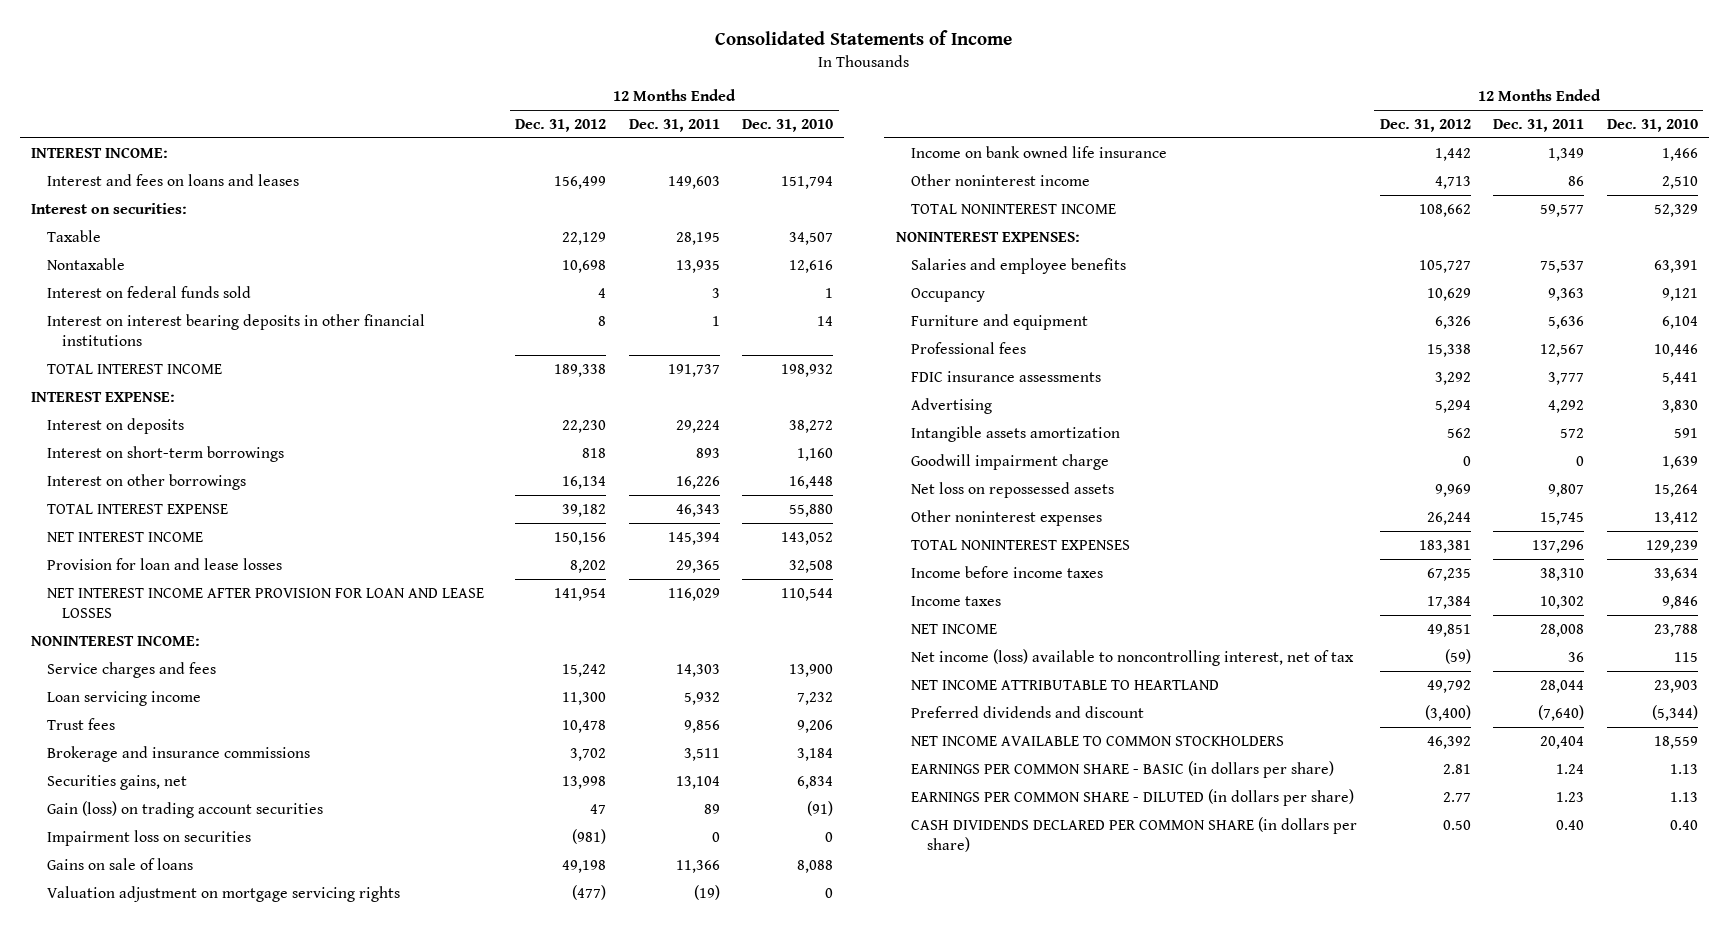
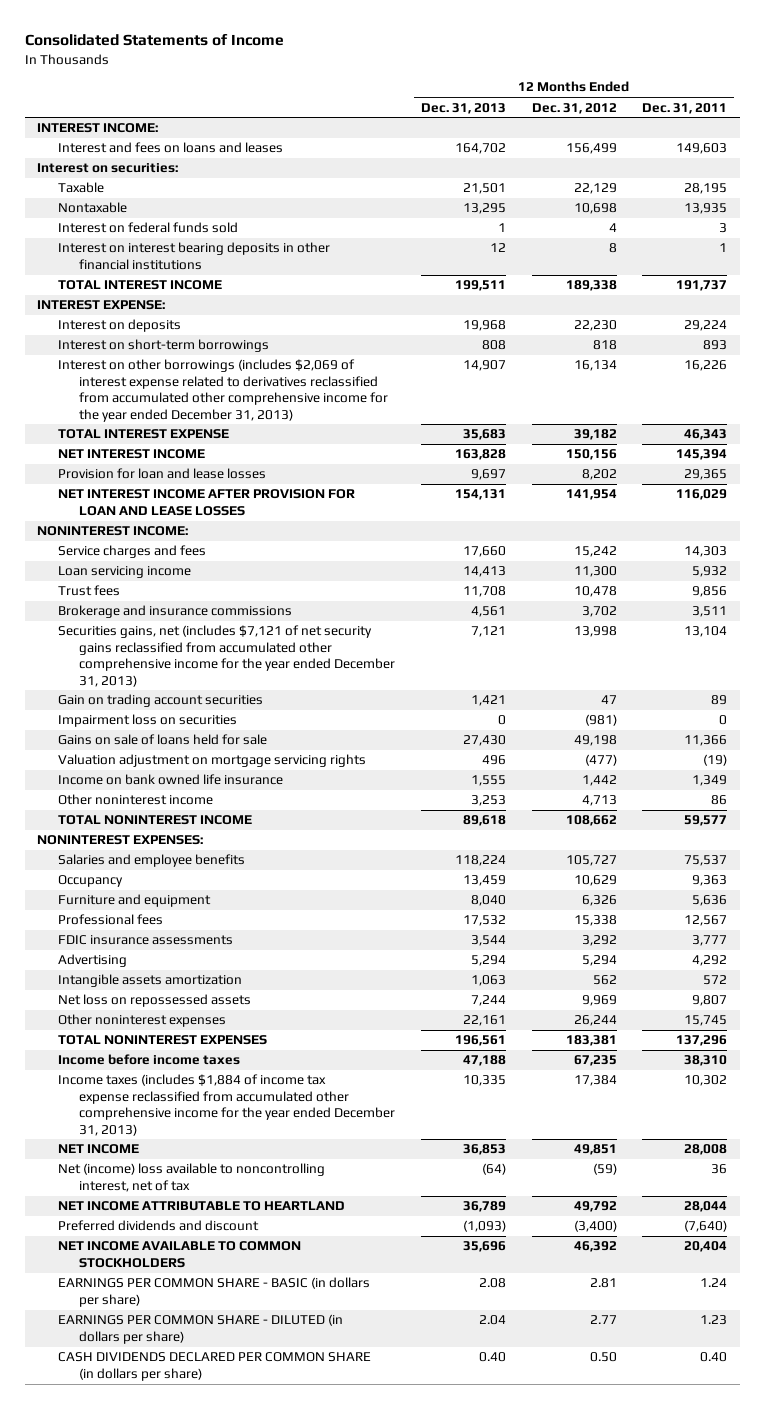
- | 12 Months Ended Dec. 31, 2012 | 12 Months Ended Dec. 31, 2011 | 12 Months Ended Dec. 31, 2010
+ | 12 Months Ended Dec. 31, 2013 | 12 Months Ended Dec. 31, 2012 | 12 Months Ended Dec. 31, 2011
- Interest on other borrowings | 16,134 | 16,226 | 16,448
+ Interest on other borrowings (includes $2,069 of interest expense related to derivatives reclassified from accumulated other comprehensive income for the year ended December 31, 2013) | 14,907 | 16,134 | 16,226
- Securities gains, net | 13,998 | 13,104 | 6,834
- Gain (loss) on trading account securities | 47 | 89 | (91)
+ Securities gains, net (includes $7,121 of net security gains reclassified from accumulated other comprehensive income for the year ended December 31, 2013) | 7,121 | 13,998 | 13,104
+ Gain on trading account securities | 1,421 | 47 | 89
- Gains on sale of loans | 49,198 | 11,366 | 8,088
+ Gains on sale of loans held for sale | 27,430 | 49,198 | 11,366
- Goodwill impairment charge | 0 | 0 | 1,639
- Income taxes | 17,384 | 10,302 | 9,846
+ Income taxes (includes $1,884 of income tax expense reclassified from accumulated other comprehensive income for the year ended December 31, 2013) | 10,335 | 17,384 | 10,302
- Net income (loss) available to noncontrolling interest, net of tax | (59) | 36 | 115
+ Net (income) loss available to noncontrolling interest, net of tax | (64) | (59) | 36

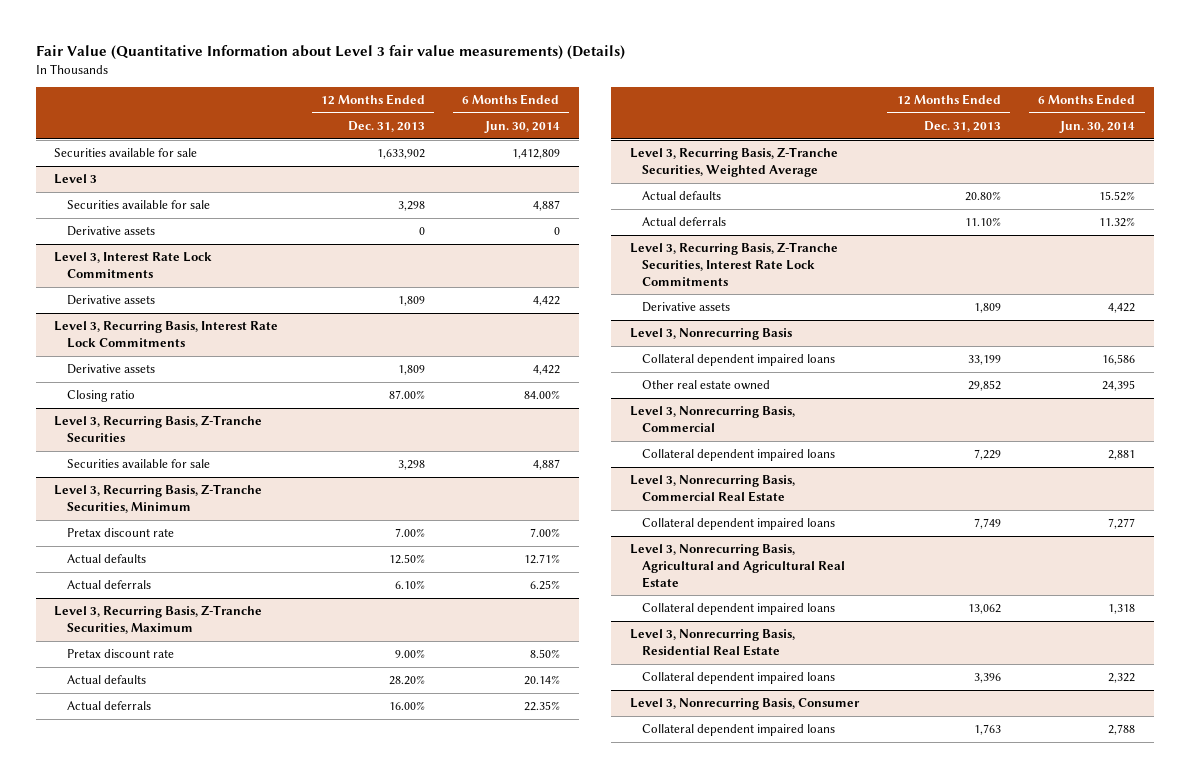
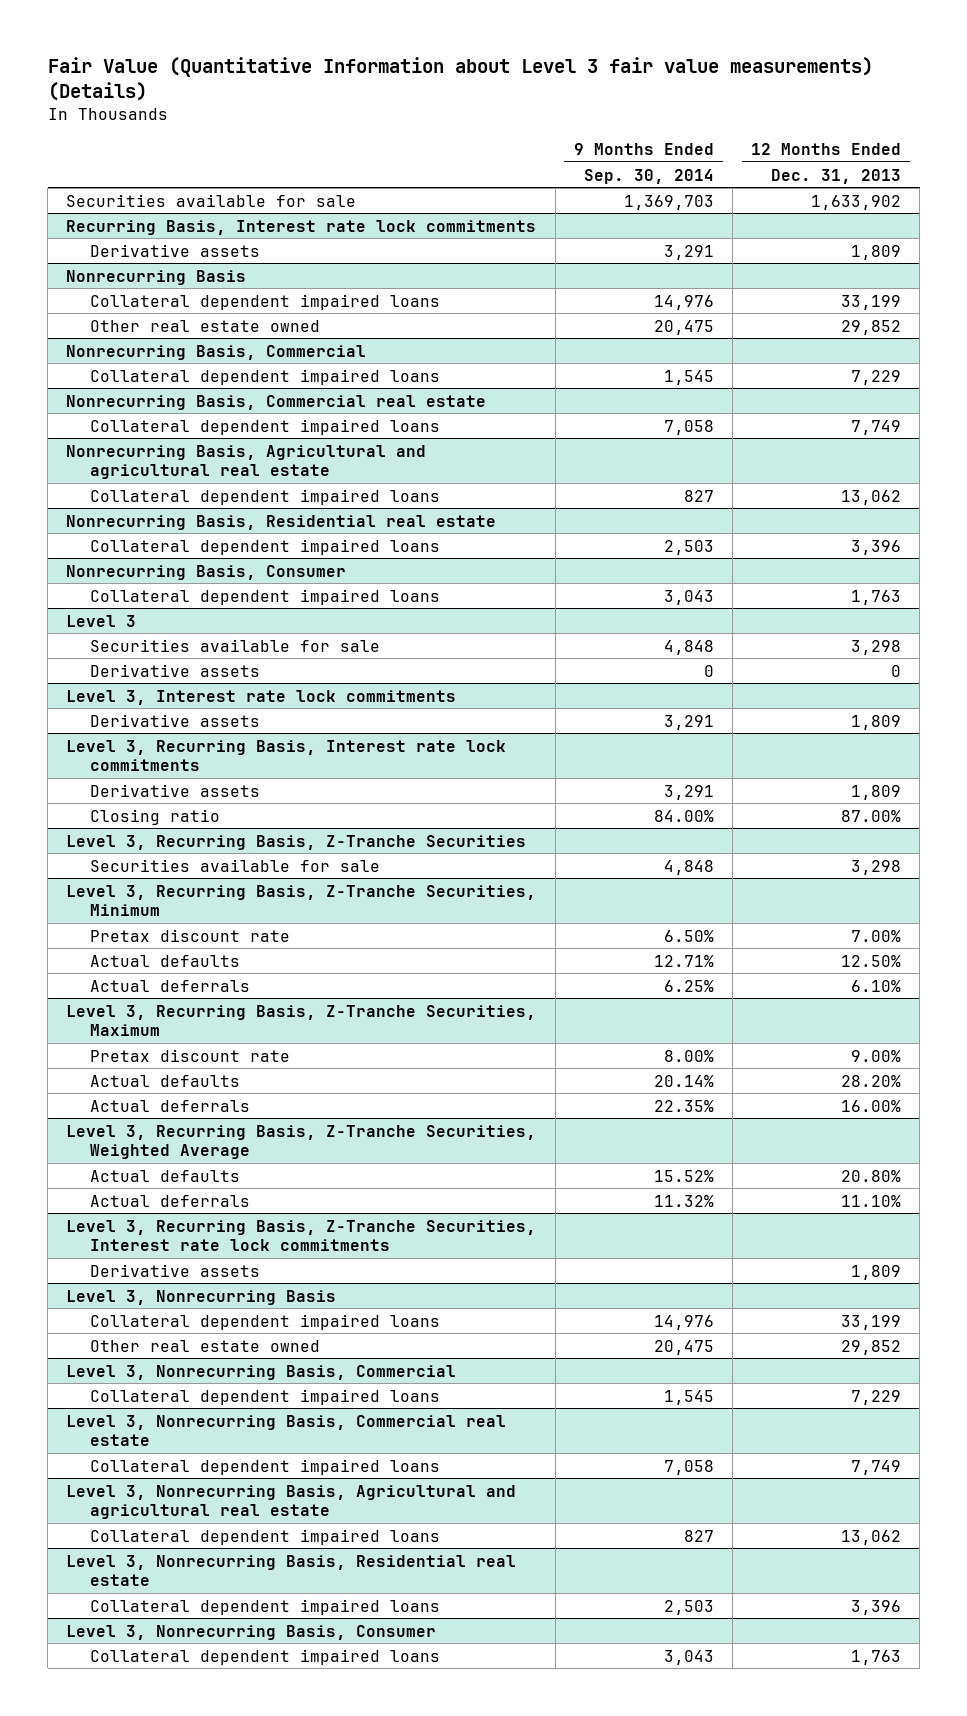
- | 12 Months Ended Dec. 31, 2013 | 6 Months Ended Jun. 30, 2014
+ | 9 Months Ended Sep. 30, 2014 | 12 Months Ended Dec. 31, 2013
+ Recurring Basis, Interest rate lock commitments
+ Derivative assets | 3,291 | 1,809
+ Nonrecurring Basis
+ Collateral dependent impaired loans | 14,976 | 33,199
+ Other real estate owned | 20,475 | 29,852
+ Nonrecurring Basis, Commercial
+ Collateral dependent impaired loans | 1,545 | 7,229
+ Nonrecurring Basis, Commercial real estate
+ Collateral dependent impaired loans | 7,058 | 7,749
+ Nonrecurring Basis, Agricultural and agricultural real estate
+ Collateral dependent impaired loans | 827 | 13,062
+ Nonrecurring Basis, Residential real estate
+ Collateral dependent impaired loans | 2,503 | 3,396
+ Nonrecurring Basis, Consumer
+ Collateral dependent impaired loans | 3,043 | 1,763
- Level 3, Interest Rate Lock Commitments
+ Level 3, Interest rate lock commitments
- Level 3, Recurring Basis, Interest Rate Lock Commitments
+ Level 3, Recurring Basis, Interest rate lock commitments
- Level 3, Recurring Basis, Z-Tranche Securities, Interest Rate Lock Commitments
+ Level 3, Recurring Basis, Z-Tranche Securities, Interest rate lock commitments
- Level 3, Nonrecurring Basis, Commercial Real Estate
+ Level 3, Nonrecurring Basis, Commercial real estate
- Level 3, Nonrecurring Basis, Agricultural and Agricultural Real Estate
+ Level 3, Nonrecurring Basis, Agricultural and agricultural real estate
- Level 3, Nonrecurring Basis, Residential Real Estate
+ Level 3, Nonrecurring Basis, Residential real estate

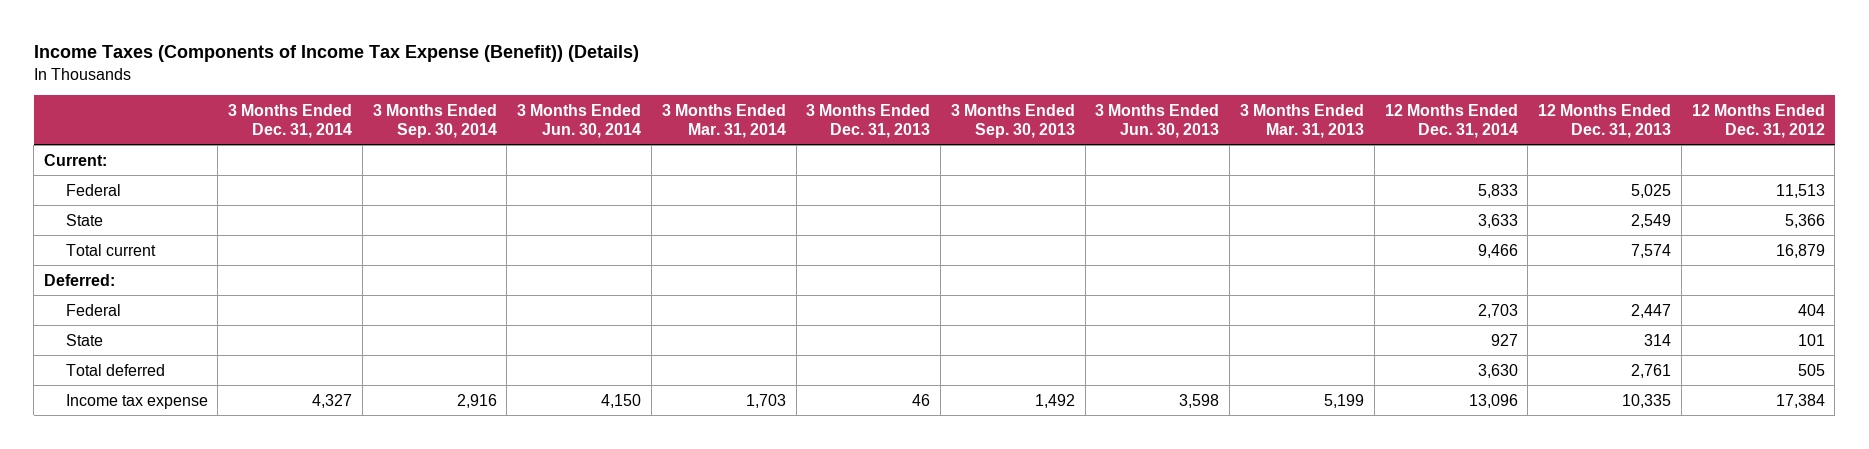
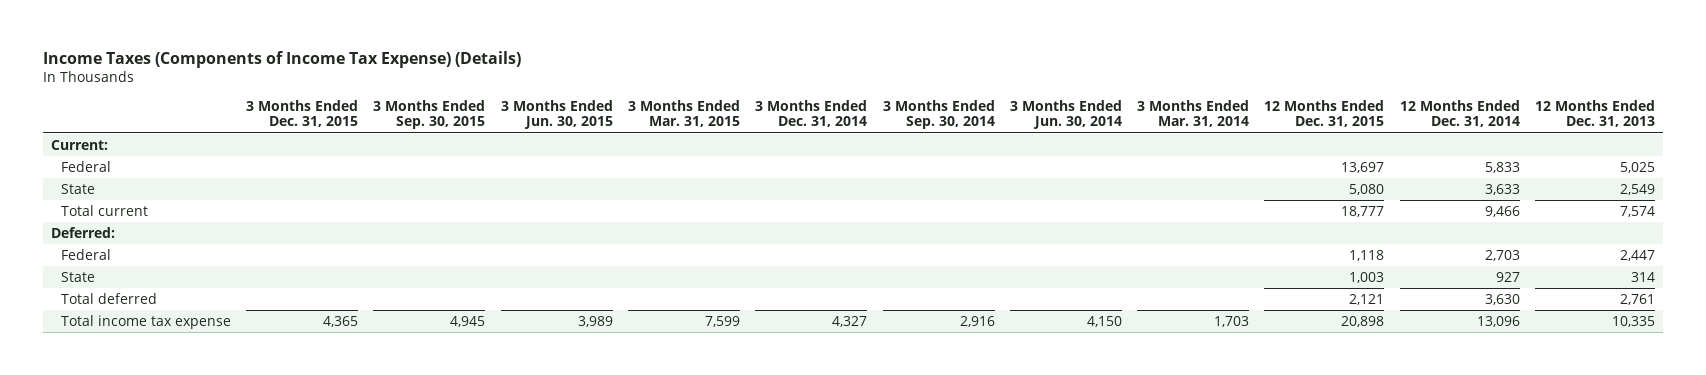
- Income Taxes (Components of Income Tax Expense (Benefit)) (Details)
+ Income Taxes (Components of Income Tax Expense) (Details)
- | 3 Months Ended Dec. 31, 2014 | 3 Months Ended Sep. 30, 2014 | 3 Months Ended Jun. 30, 2014 | 3 Months Ended Mar. 31, 2014 | 3 Months Ended Dec. 31, 2013 | 3 Months Ended Sep. 30, 2013 | 3 Months Ended Jun. 30, 2013 | 3 Months Ended Mar. 31, 2013 | 12 Months Ended Dec. 31, 2014 | 12 Months Ended Dec. 31, 2013 | 12 Months Ended Dec. 31, 2012
+ | 3 Months Ended Dec. 31, 2015 | 3 Months Ended Sep. 30, 2015 | 3 Months Ended Jun. 30, 2015 | 3 Months Ended Mar. 31, 2015 | 3 Months Ended Dec. 31, 2014 | 3 Months Ended Sep. 30, 2014 | 3 Months Ended Jun. 30, 2014 | 3 Months Ended Mar. 31, 2014 | 12 Months Ended Dec. 31, 2015 | 12 Months Ended Dec. 31, 2014 | 12 Months Ended Dec. 31, 2013
- Income tax expense | 4,327 | 2,916 | 4,150 | 1,703 | 46 | 1,492 | 3,598 | 5,199 | 13,096 | 10,335 | 17,384
+ Total income tax expense | 4,365 | 4,945 | 3,989 | 7,599 | 4,327 | 2,916 | 4,150 | 1,703 | 20,898 | 13,096 | 10,335

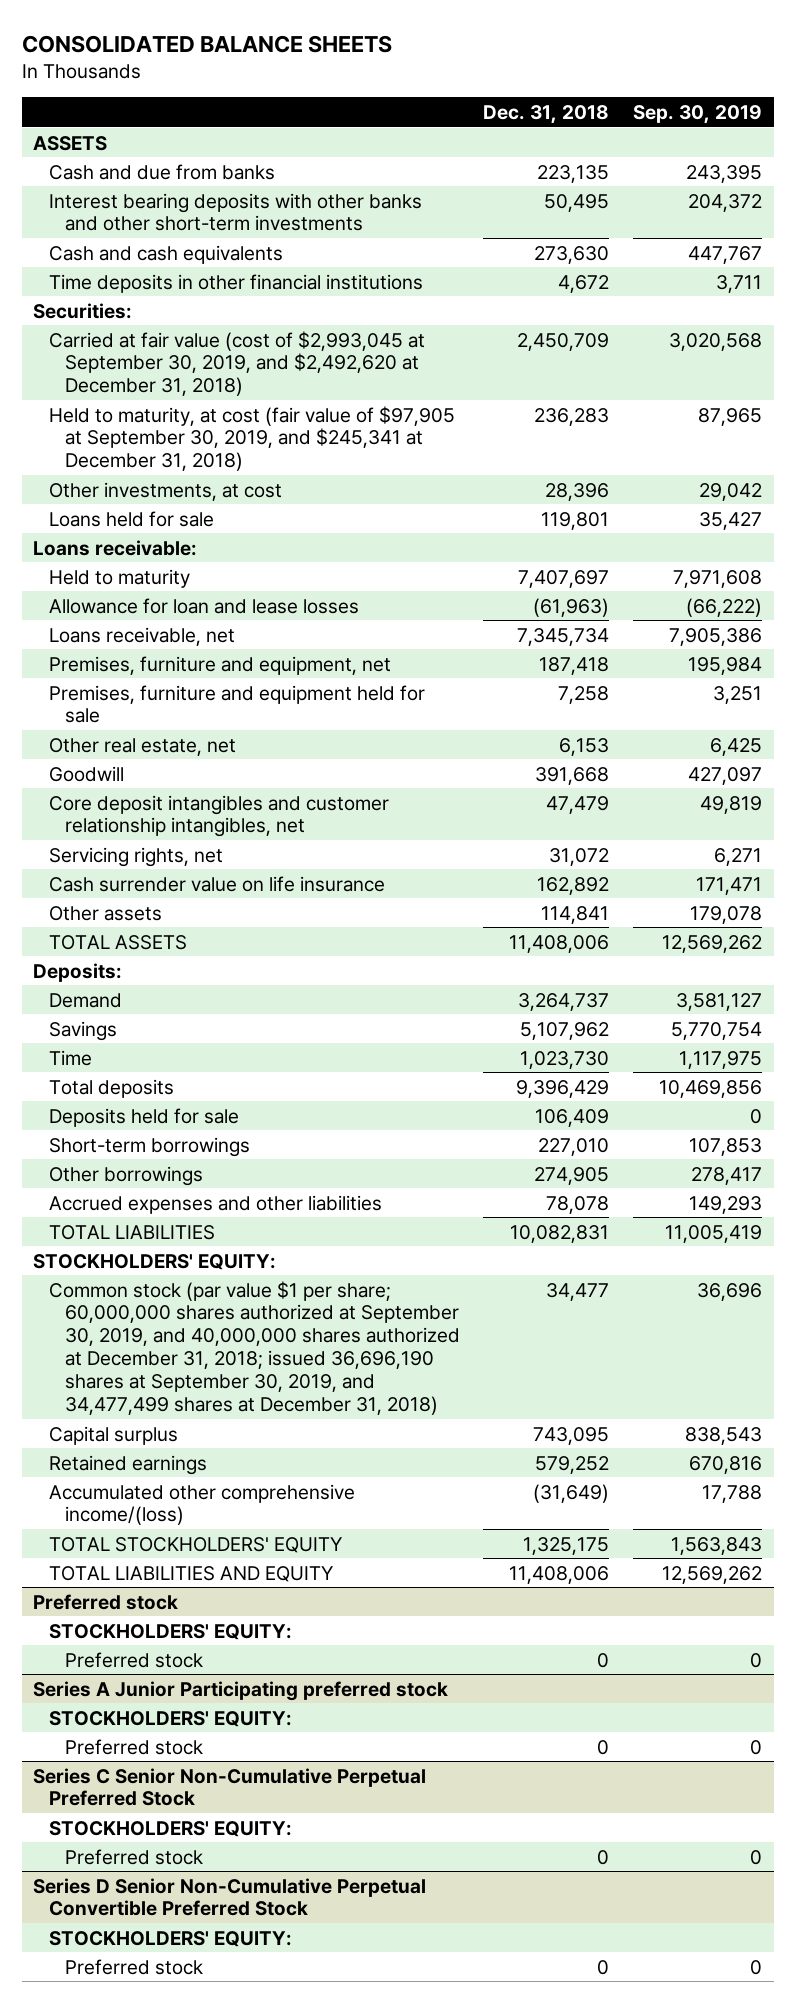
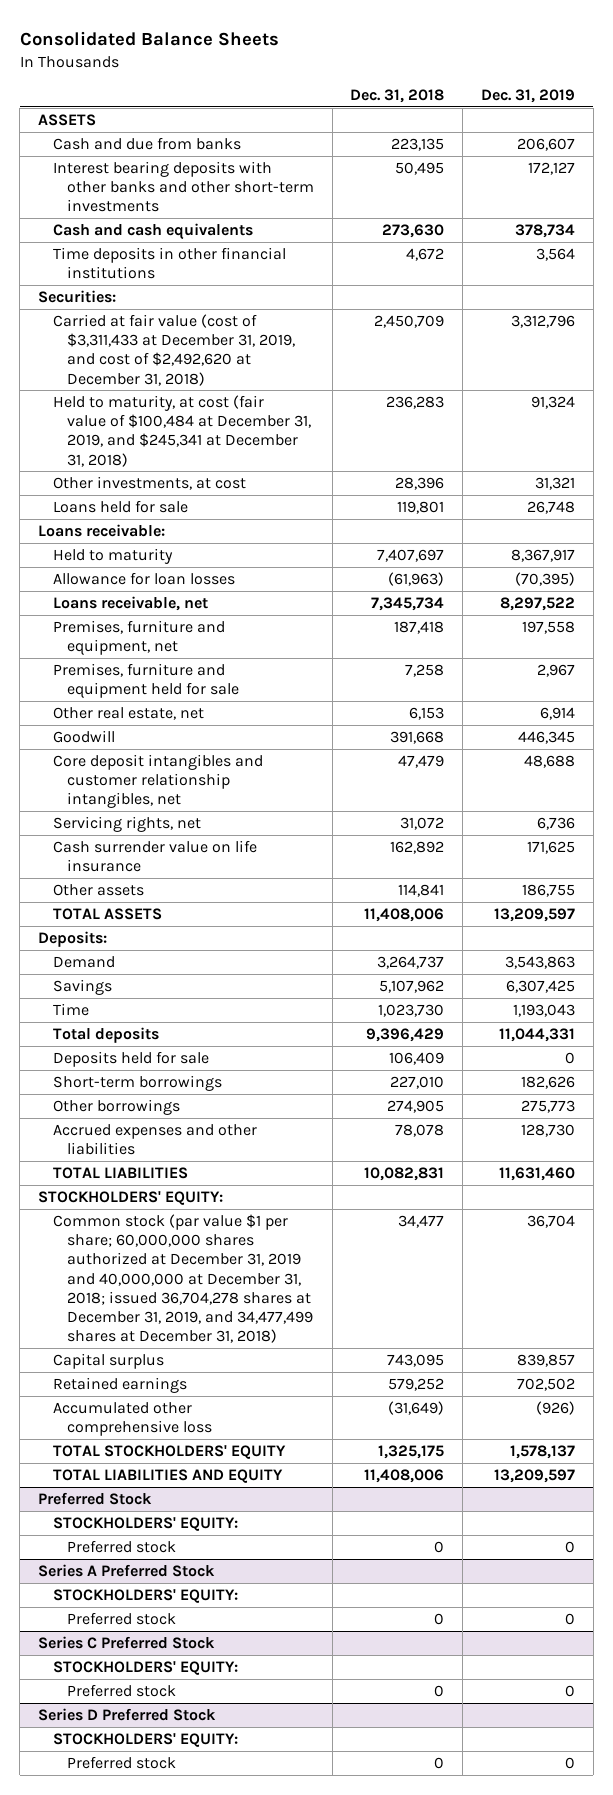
- CONSOLIDATED BALANCE SHEETS
+ Consolidated Balance Sheets
- | Dec. 31, 2018 | Sep. 30, 2019
+ | Dec. 31, 2018 | Dec. 31, 2019
- Carried at fair value (cost of $2,993,045 at September 30, 2019, and $2,492,620 at December 31, 2018) | 2,450,709 | 3,020,568
- Held to maturity, at cost (fair value of $97,905 at September 30, 2019, and $245,341 at December 31, 2018) | 236,283 | 87,965
+ Carried at fair value (cost of $3,311,433 at December 31, 2019, and cost of $2,492,620 at December 31, 2018) | 2,450,709 | 3,312,796
+ Held to maturity, at cost (fair value of $100,484 at December 31, 2019, and $245,341 at December 31, 2018) | 236,283 | 91,324
- Allowance for loan and lease losses | (61,963) | (66,222)
+ Allowance for loan losses | (61,963) | (70,395)
- Common stock (par value $1 per share; 60,000,000 shares authorized at September 30, 2019, and 40,000,000 shares authorized at December 31, 2018; issued 36,696,190 shares at September 30, 2019, and 34,477,499 shares at December 31, 2018) | 34,477 | 36,696
+ Common stock (par value $1 per share; 60,000,000 shares authorized at December 31, 2019 and 40,000,000 at December 31, 2018; issued 36,704,278 shares at December 31, 2019, and 34,477,499 shares at December 31, 2018) | 34,477 | 36,704
- Accumulated other comprehensive income/(loss) | (31,649) | 17,788
+ Accumulated other comprehensive loss | (31,649) | (926)
- Preferred stock
+ Preferred Stock
- Series A Junior Participating preferred stock
+ Series A Preferred Stock
- Series C Senior Non-Cumulative Perpetual Preferred Stock
+ Series C Preferred Stock
- Series D Senior Non-Cumulative Perpetual Convertible Preferred Stock
+ Series D Preferred Stock

